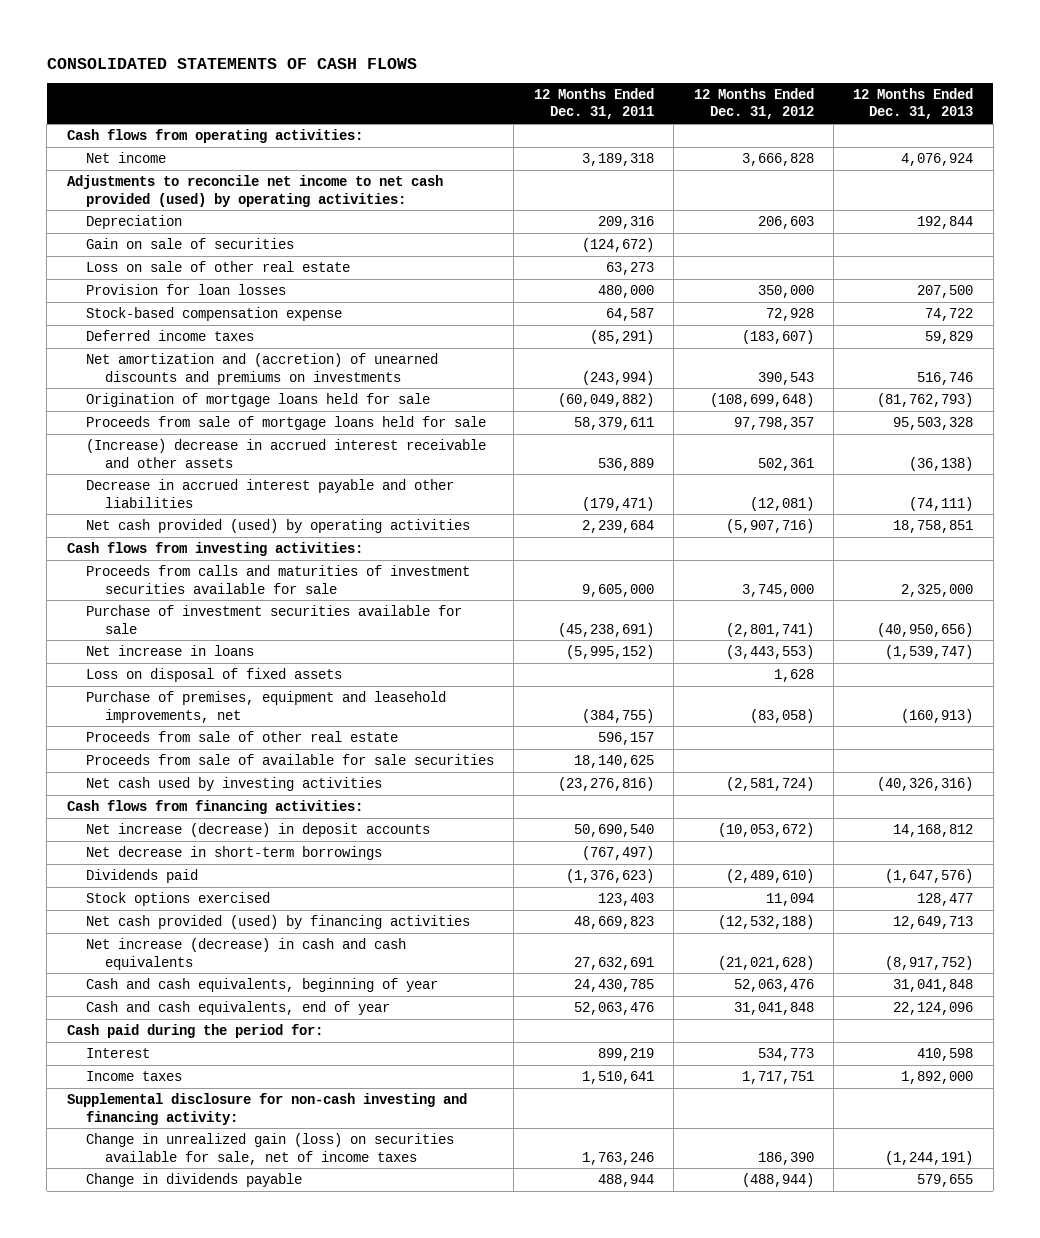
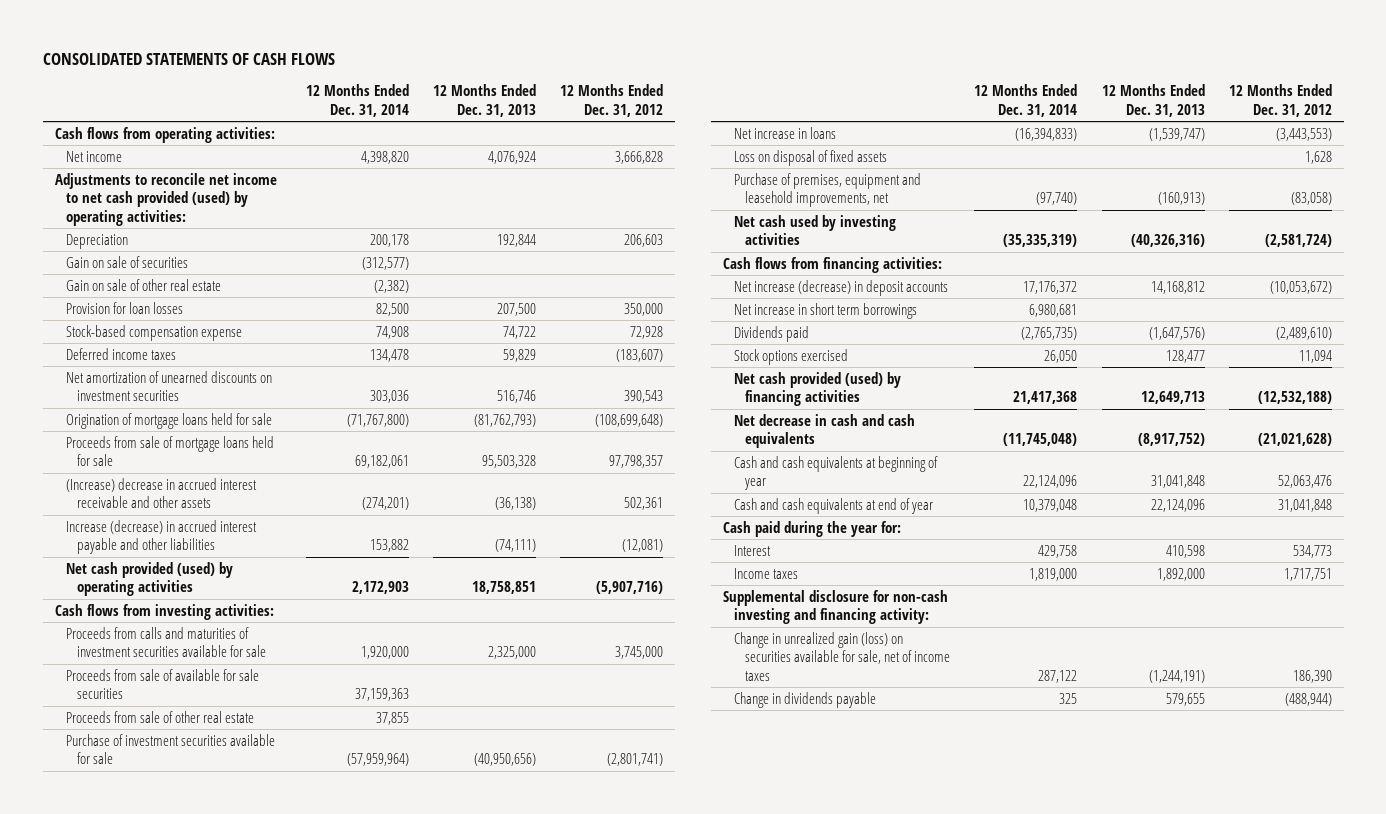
- | 12 Months Ended Dec. 31, 2011 | 12 Months Ended Dec. 31, 2012 | 12 Months Ended Dec. 31, 2013
+ | 12 Months Ended Dec. 31, 2014 | 12 Months Ended Dec. 31, 2013 | 12 Months Ended Dec. 31, 2012
- Loss on sale of other real estate | 63,273 | |
+ Gain on sale of other real estate | (2,382) | |
- Net amortization and (accretion) of unearned discounts and premiums on investments | (243,994) | 390,543 | 516,746
+ Net amortization of unearned discounts on investment securities | 303,036 | 516,746 | 390,543
- Decrease in accrued interest payable and other liabilities | (179,471) | (12,081) | (74,111)
+ Increase (decrease) in accrued interest payable and other liabilities | 153,882 | (74,111) | (12,081)
moved up: Proceeds from sale of available for sale securities | 37,159,363 | |
moved up: Proceeds from sale of other real estate | 37,855 | |
- Net decrease in short-term borrowings | (767,497) | |
+ Net increase in short term borrowings | 6,980,681 | |
- Net increase (decrease) in cash and cash equivalents | 27,632,691 | (21,021,628) | (8,917,752)
- Cash and cash equivalents, beginning of year | 24,430,785 | 52,063,476 | 31,041,848
- Cash and cash equivalents, end of year | 52,063,476 | 31,041,848 | 22,124,096
- Cash paid during the period for:
+ Net decrease in cash and cash equivalents | (11,745,048) | (8,917,752) | (21,021,628)
+ Cash and cash equivalents at beginning of year | 22,124,096 | 31,041,848 | 52,063,476
+ Cash and cash equivalents at end of year | 10,379,048 | 22,124,096 | 31,041,848
+ Cash paid during the year for:

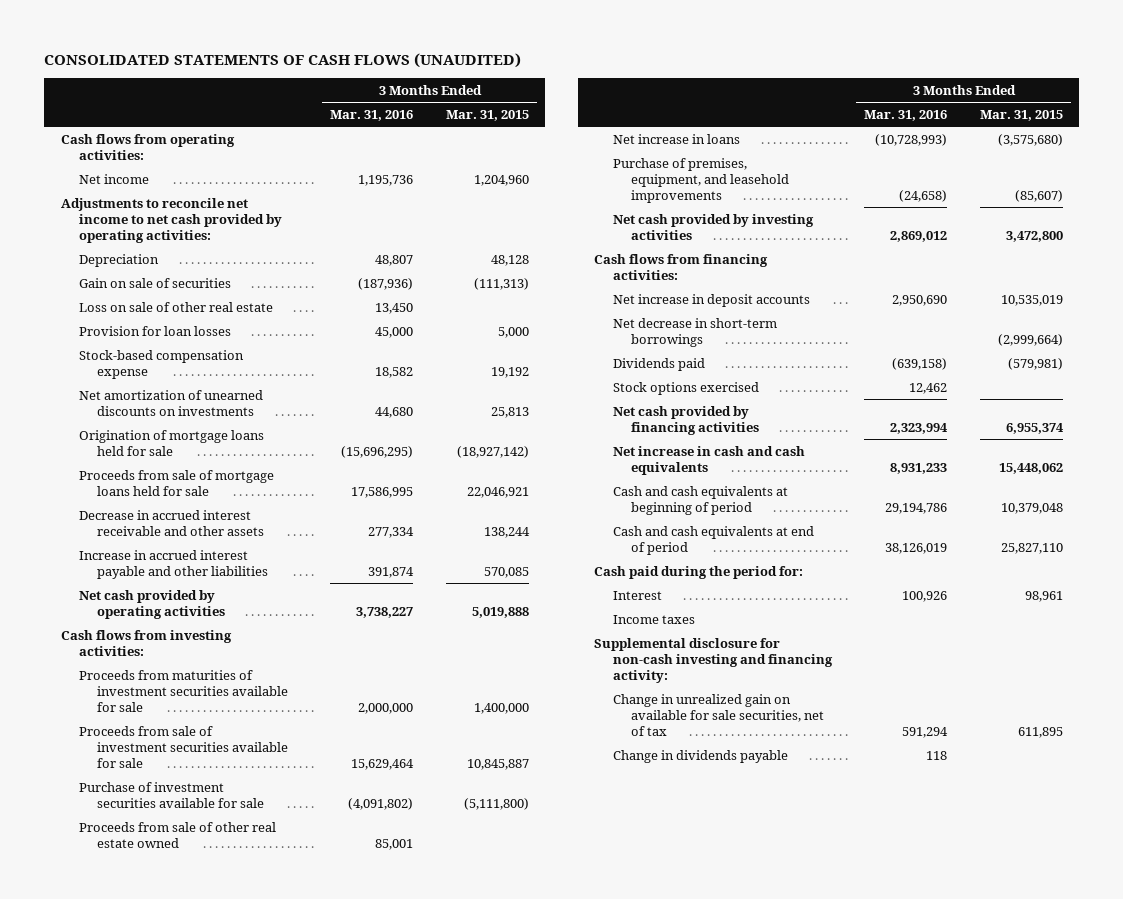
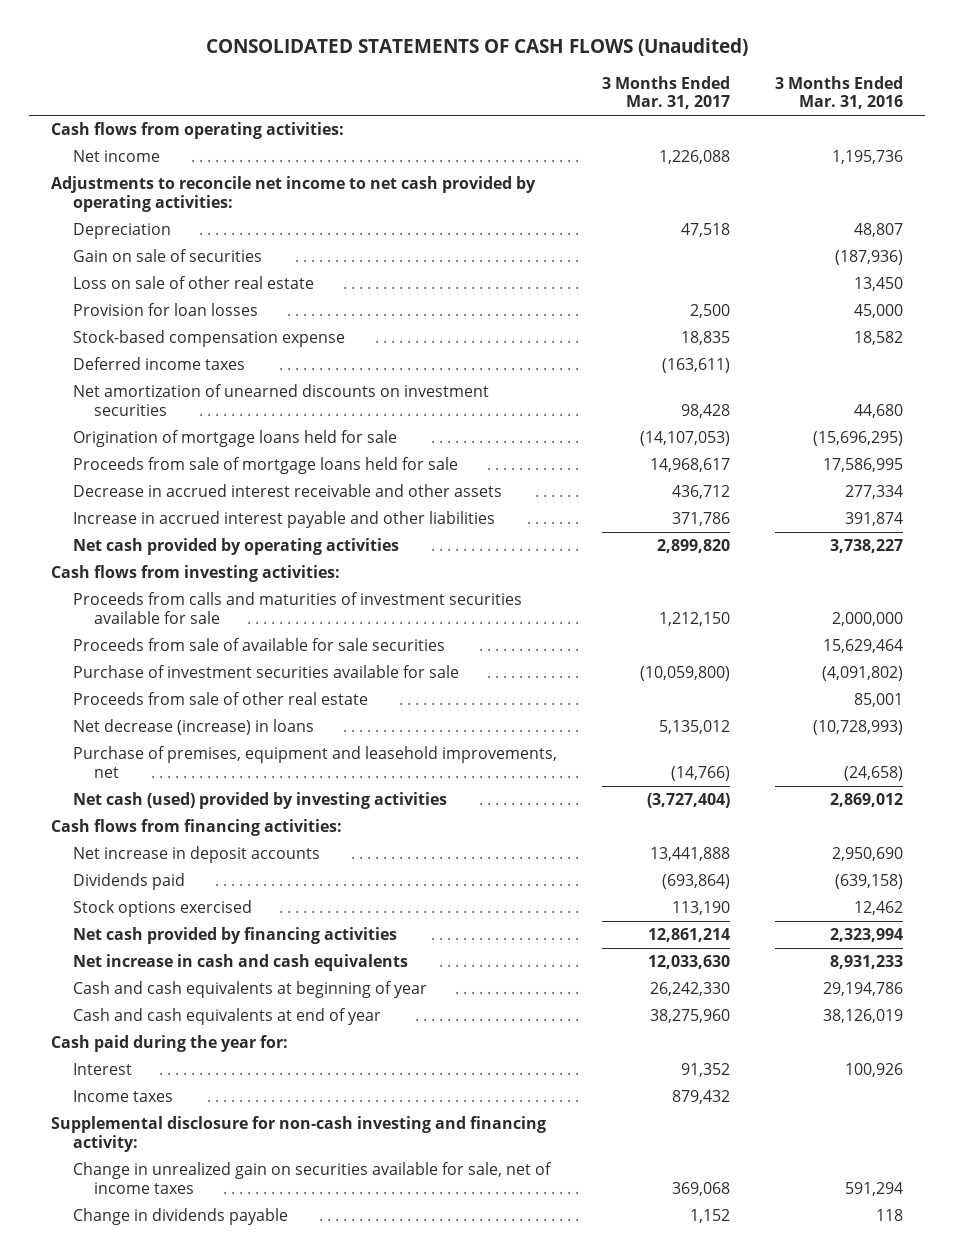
- CONSOLIDATED STATEMENTS OF CASH FLOWS (UNAUDITED)
+ CONSOLIDATED STATEMENTS OF CASH FLOWS (Unaudited)
- | 3 Months Ended Mar. 31, 2016 | 3 Months Ended Mar. 31, 2015
+ | 3 Months Ended Mar. 31, 2017 | 3 Months Ended Mar. 31, 2016
- Net amortization of unearned discounts on investments | 44,680 | 25,813
+ Deferred income taxes | (163,611) |
+ Net amortization of unearned discounts on investment securities | 98,428 | 44,680
- Proceeds from maturities of investment securities available for sale | 2,000,000 | 1,400,000
- Proceeds from sale of investment securities available for sale | 15,629,464 | 10,845,887
+ Proceeds from calls and maturities of investment securities available for sale | 1,212,150 | 2,000,000
+ Proceeds from sale of available for sale securities | | 15,629,464
- Proceeds from sale of other real estate owned | 85,001 |
- Net increase in loans | (10,728,993) | (3,575,680)
- Purchase of premises, equipment, and leasehold improvements | (24,658) | (85,607)
- Net cash provided by investing activities | 2,869,012 | 3,472,800
+ Proceeds from sale of other real estate | | 85,001
+ Net decrease (increase) in loans | 5,135,012 | (10,728,993)
+ Purchase of premises, equipment and leasehold improvements, net | (14,766) | (24,658)
+ Net cash (used) provided by investing activities | (3,727,404) | 2,869,012
- Net decrease in short-term borrowings | | (2,999,664)
- Cash and cash equivalents at beginning of period | 29,194,786 | 10,379,048
- Cash and cash equivalents at end of period | 38,126,019 | 25,827,110
- Cash paid during the period for:
+ Cash and cash equivalents at beginning of year | 26,242,330 | 29,194,786
+ Cash and cash equivalents at end of year | 38,275,960 | 38,126,019
+ Cash paid during the year for:
- Change in unrealized gain on available for sale securities, net of tax | 591,294 | 611,895
+ Change in unrealized gain on securities available for sale, net of income taxes | 369,068 | 591,294

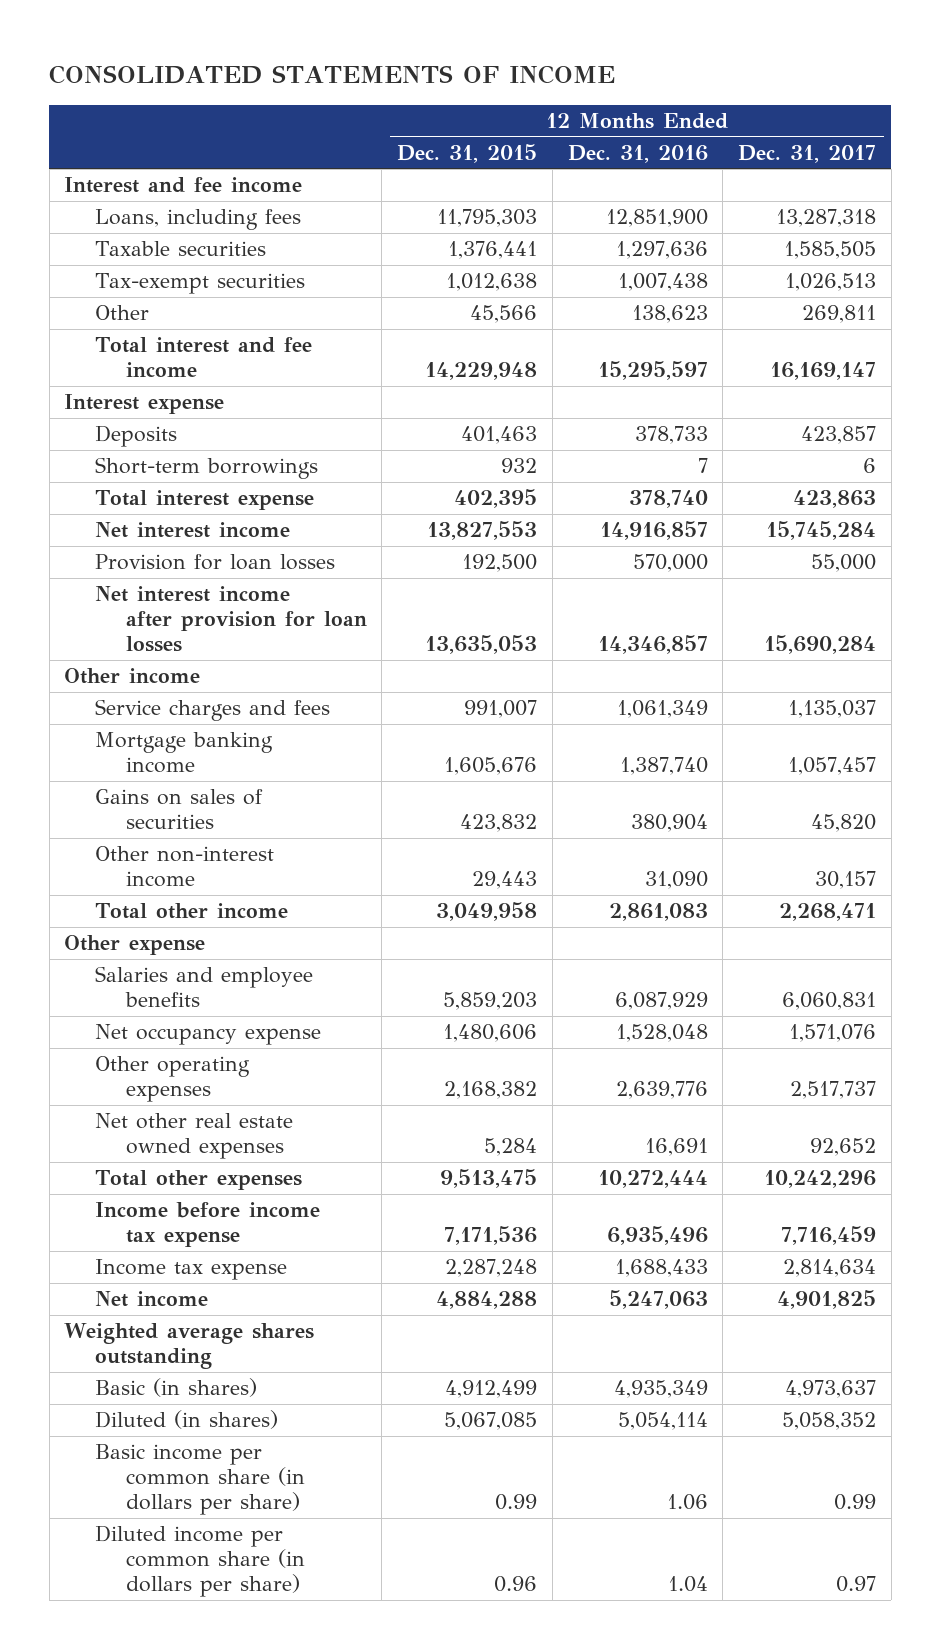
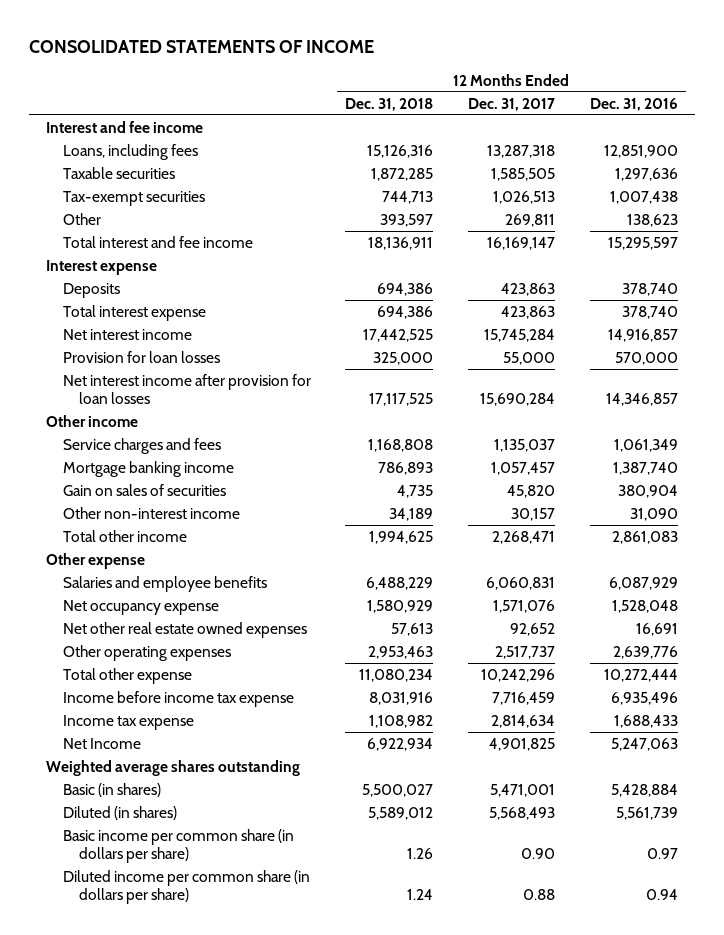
- | 12 Months Ended Dec. 31, 2015 | 12 Months Ended Dec. 31, 2016 | 12 Months Ended Dec. 31, 2017
+ | 12 Months Ended Dec. 31, 2018 | 12 Months Ended Dec. 31, 2017 | 12 Months Ended Dec. 31, 2016
- Deposits | 401,463 | 378,733 | 423,857
- Short-term borrowings | 932 | 7 | 6
+ Deposits | 694,386 | 423,863 | 378,740
- Gains on sales of securities | 423,832 | 380,904 | 45,820
+ Gain on sales of securities | 4,735 | 45,820 | 380,904
- Total other expenses | 9,513,475 | 10,272,444 | 10,242,296
moved down: Other operating expenses | 2,953,463 | 2,517,737 | 2,639,776
+ Total other expense | 11,080,234 | 10,242,296 | 10,272,444
- Net income | 4,884,288 | 5,247,063 | 4,901,825
+ Net Income | 6,922,934 | 4,901,825 | 5,247,063
- Basic (in shares) | 4,912,499 | 4,935,349 | 4,973,637
- Diluted (in shares) | 5,067,085 | 5,054,114 | 5,058,352
- Basic income per common share (in dollars per share) | 0.99 | 1.06 | 0.99
- Diluted income per common share (in dollars per share) | 0.96 | 1.04 | 0.97
+ Basic (in shares) | 5,500,027 | 5,471,001 | 5,428,884
+ Diluted (in shares) | 5,589,012 | 5,568,493 | 5,561,739
+ Basic income per common share (in dollars per share) | 1.26 | 0.90 | 0.97
+ Diluted income per common share (in dollars per share) | 1.24 | 0.88 | 0.94

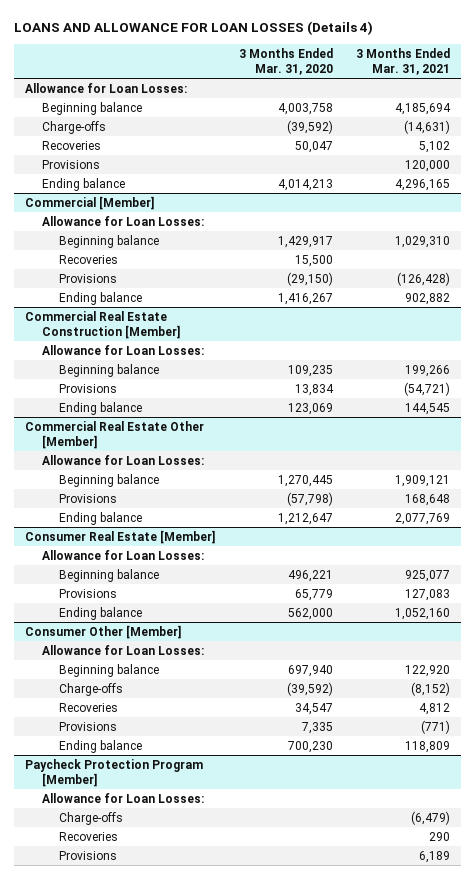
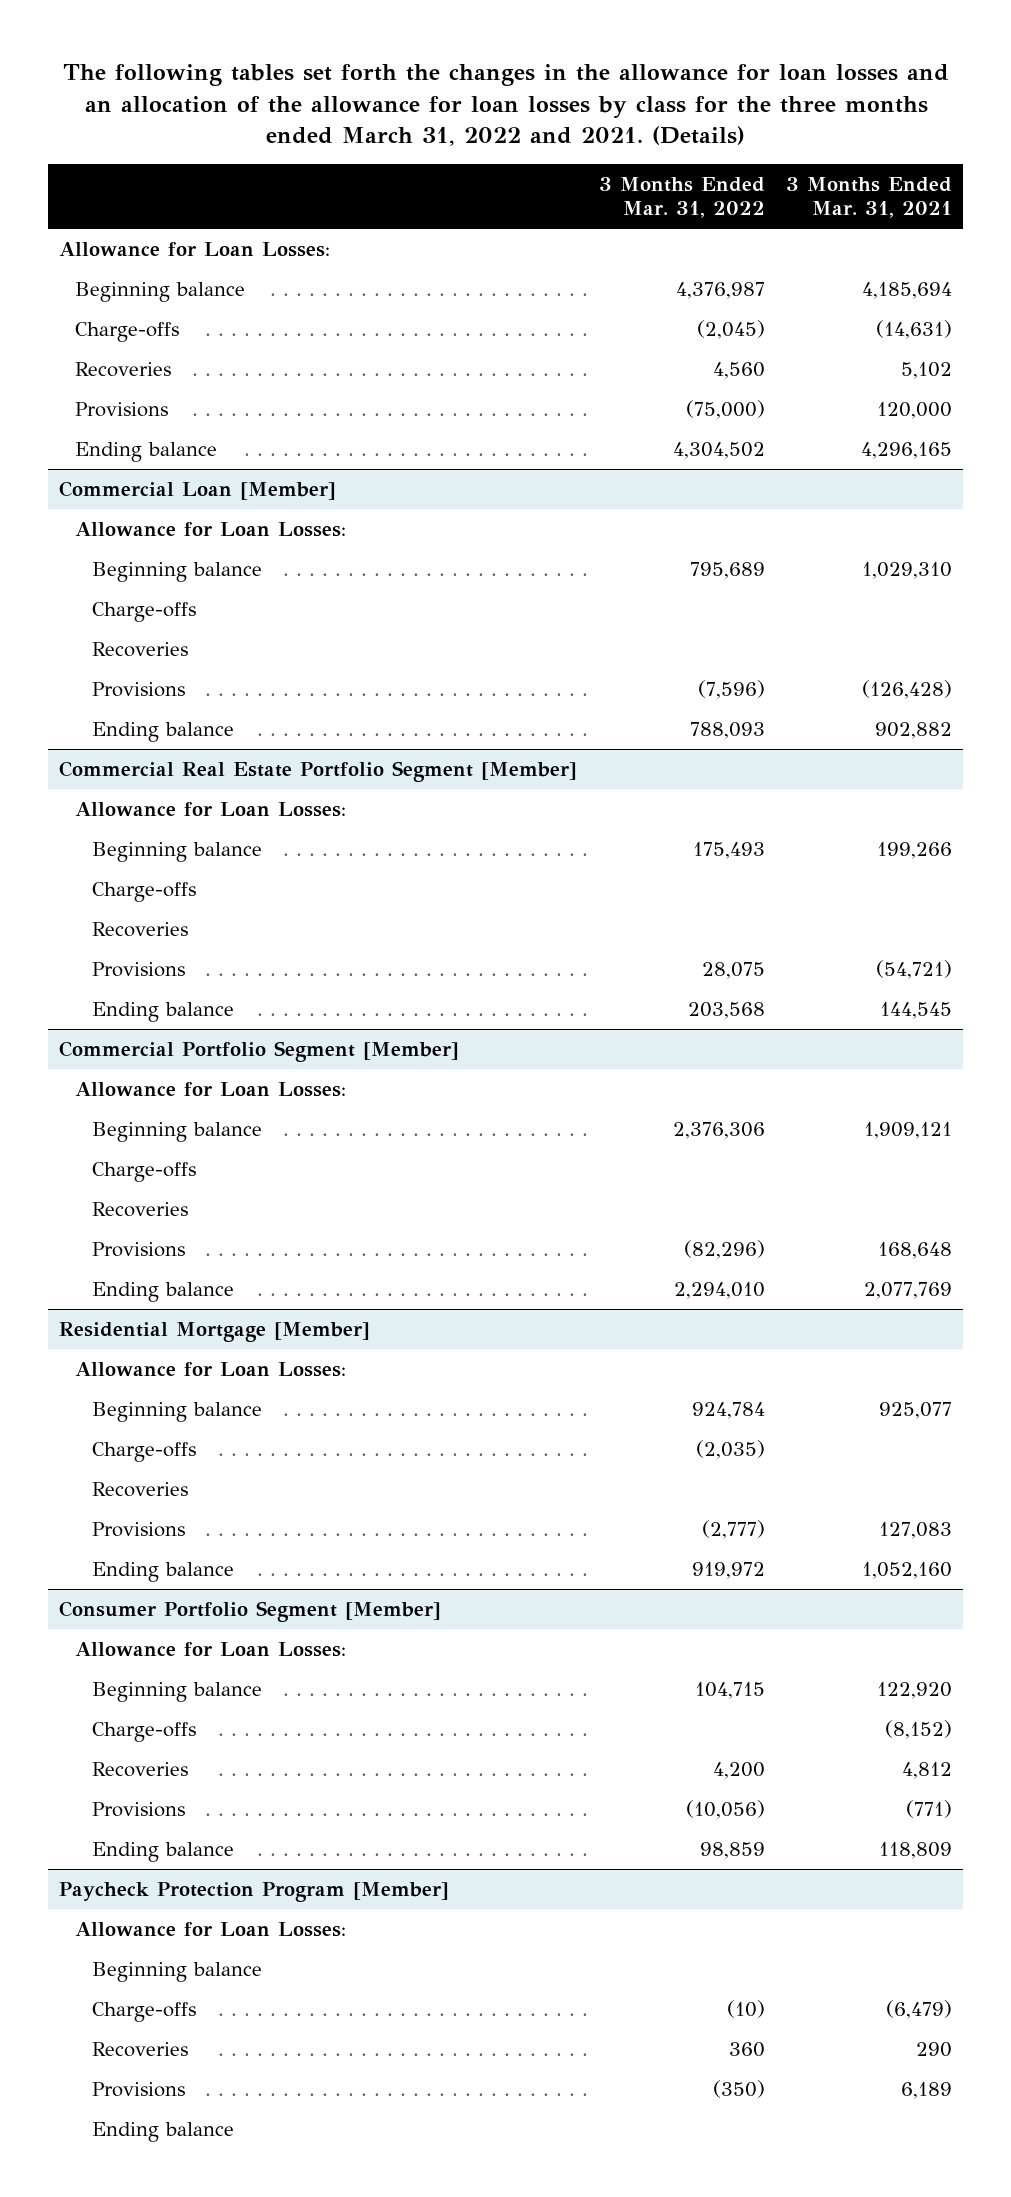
- LOANS AND ALLOWANCE FOR LOAN LOSSES (Details 4)
+ The following tables set forth the changes in the allowance for loan losses and an allocation of the allowance for loan losses by class for the three months ended March 31, 2022 and 2021. (Details)
- | 3 Months Ended Mar. 31, 2020 | 3 Months Ended Mar. 31, 2021
+ | 3 Months Ended Mar. 31, 2022 | 3 Months Ended Mar. 31, 2021
- Commercial [Member]
+ Commercial Loan [Member]
+ Charge-offs
- Commercial Real Estate Construction [Member]
+ Commercial Real Estate Portfolio Segment [Member]
+ Charge-offs
+ Recoveries
- Commercial Real Estate Other [Member]
+ Commercial Portfolio Segment [Member]
+ Charge-offs
+ Recoveries
- Consumer Real Estate [Member]
+ Residential Mortgage [Member]
+ Charge-offs | (2,035) |
+ Recoveries
- Consumer Other [Member]
+ Consumer Portfolio Segment [Member]
@ Paycheck Protection Program [Member]
+ Beginning balance
+ Ending balance

